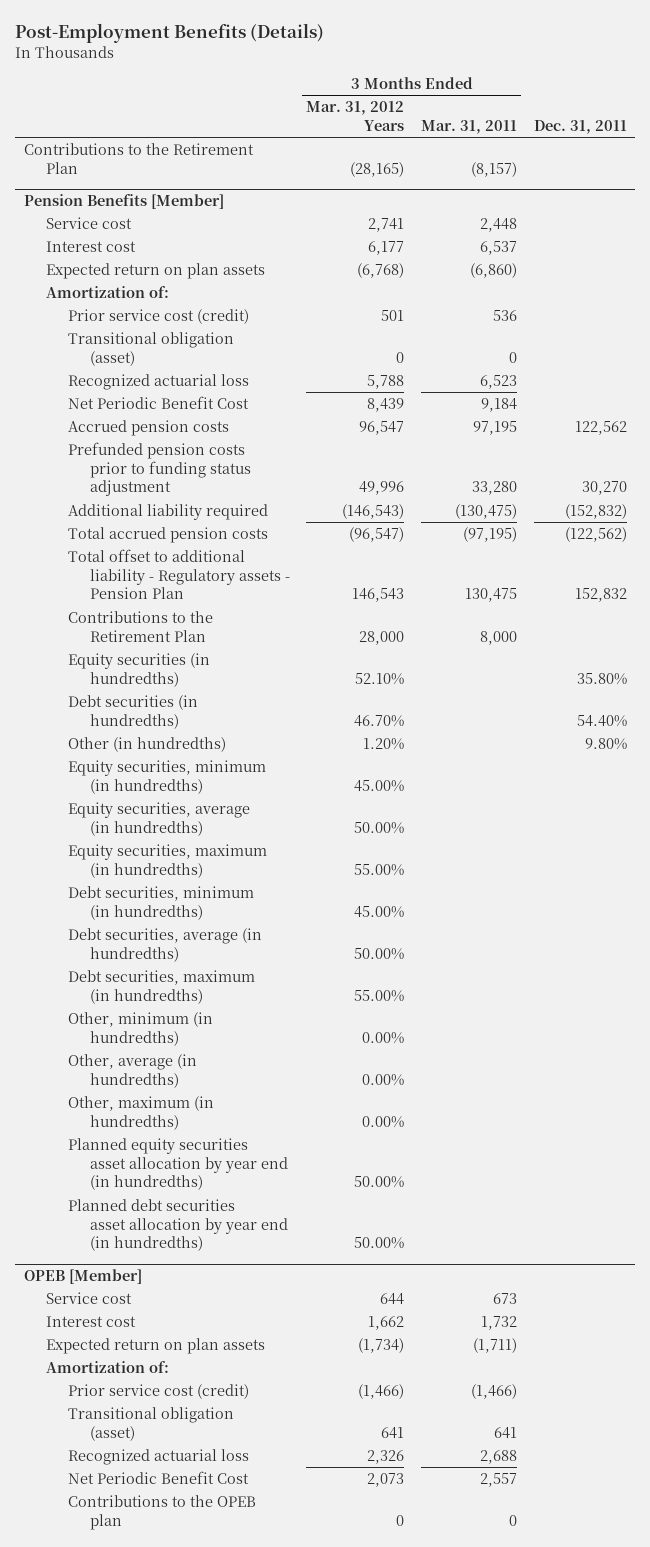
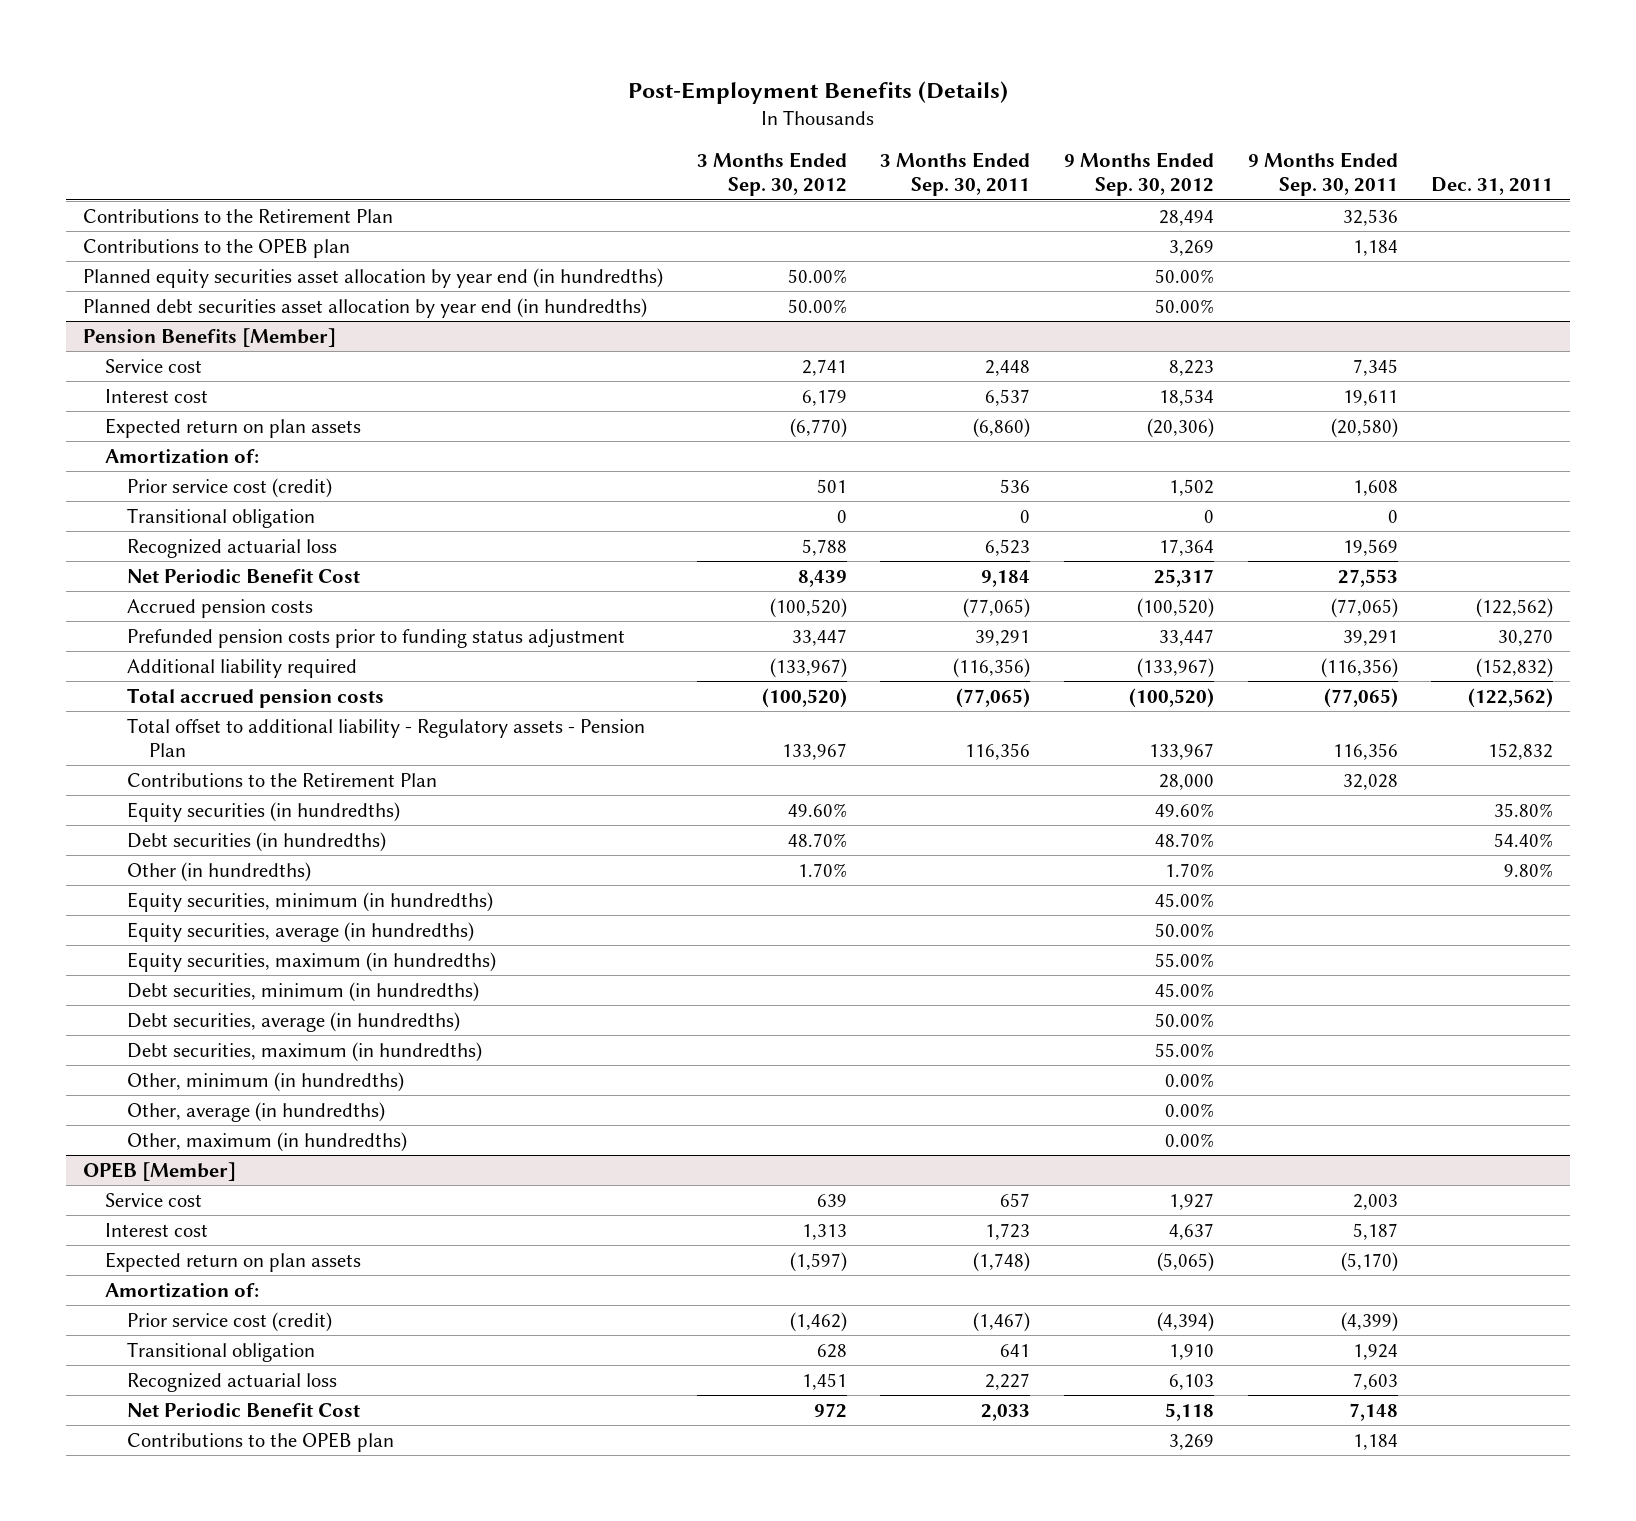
- | 3 Months Ended Mar. 31, 2012 Years | 3 Months Ended Mar. 31, 2011 | Dec. 31, 2011
+ | 3 Months Ended Sep. 30, 2012 | 3 Months Ended Sep. 30, 2011 | 9 Months Ended Sep. 30, 2012 | 9 Months Ended Sep. 30, 2011 | Dec. 31, 2011
+ Contributions to the OPEB plan | | | 3,269 | 1,184 |
+ Planned equity securities asset allocation by year end (in hundredths) | 50.00% | | 50.00% | |
+ Planned debt securities asset allocation by year end (in hundredths) | 50.00% | | 50.00% | |
@ Pension Benefits [Member]
- Transitional obligation (asset) | 0 | 0 |
+ Transitional obligation | 0 | 0 | 0 | 0 |
- Accrued pension costs | 96,547 | 97,195 | 122,562
+ Accrued pension costs | (100,520) | (77,065) | (100,520) | (77,065) | (122,562)
- Planned equity securities asset allocation by year end (in hundredths) | 50.00% | |
- Planned debt securities asset allocation by year end (in hundredths) | 50.00% | |
@ OPEB [Member]
- Transitional obligation (asset) | 641 | 641 |
+ Transitional obligation | 628 | 641 | 1,910 | 1,924 |

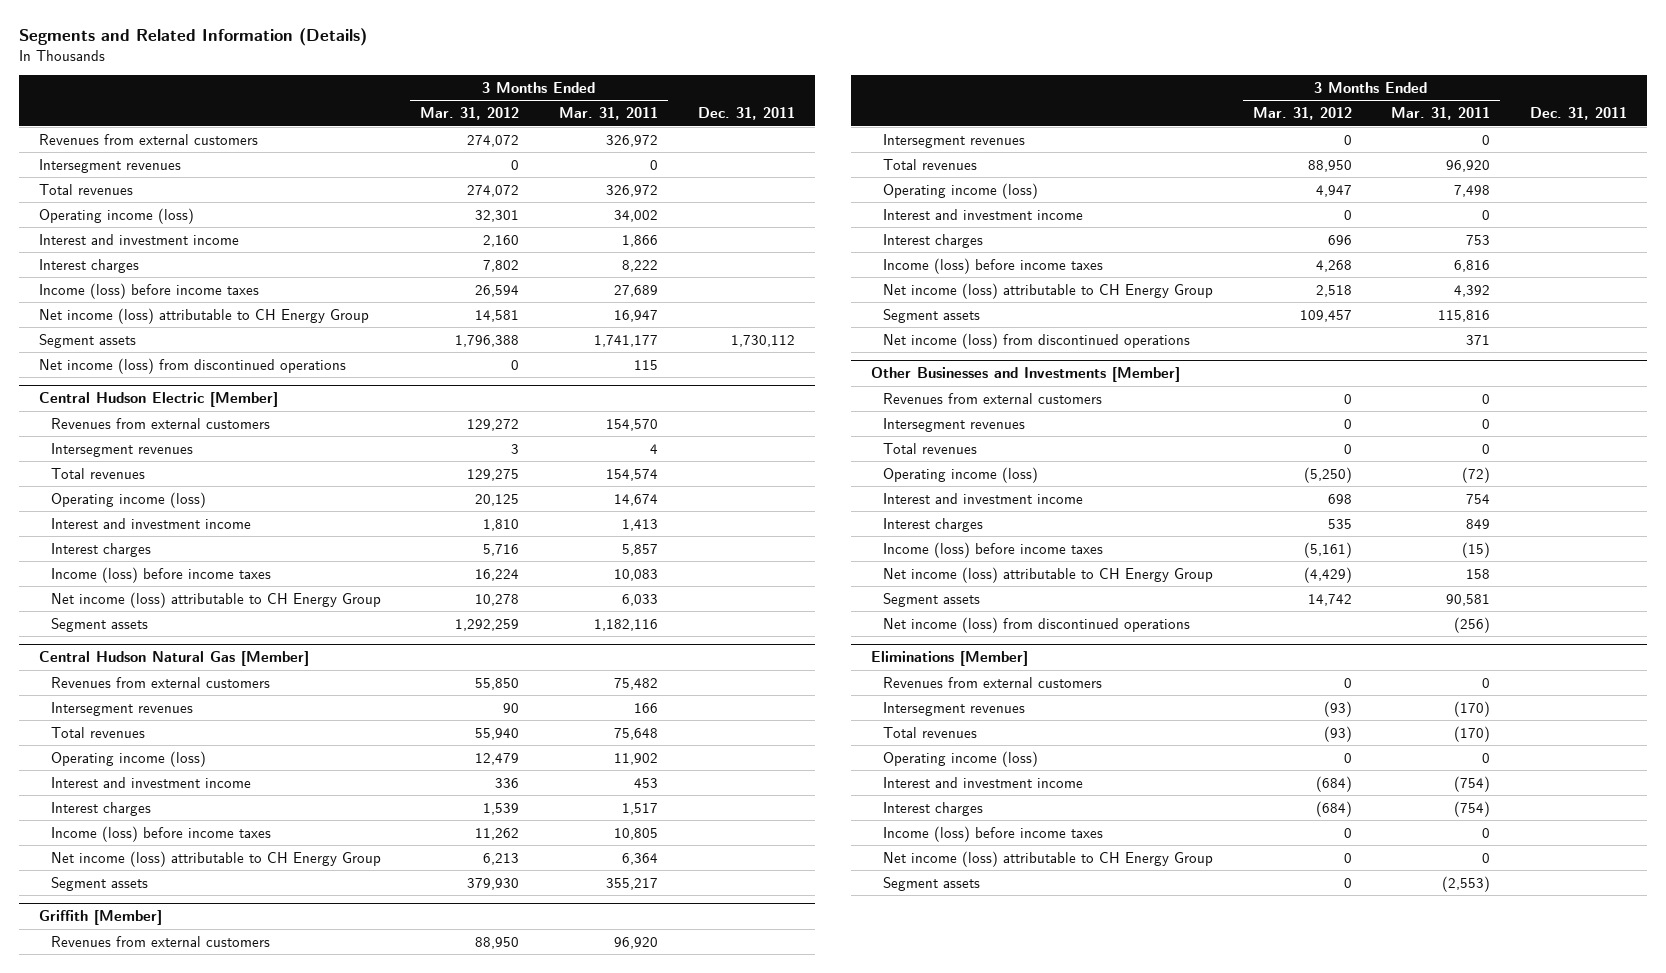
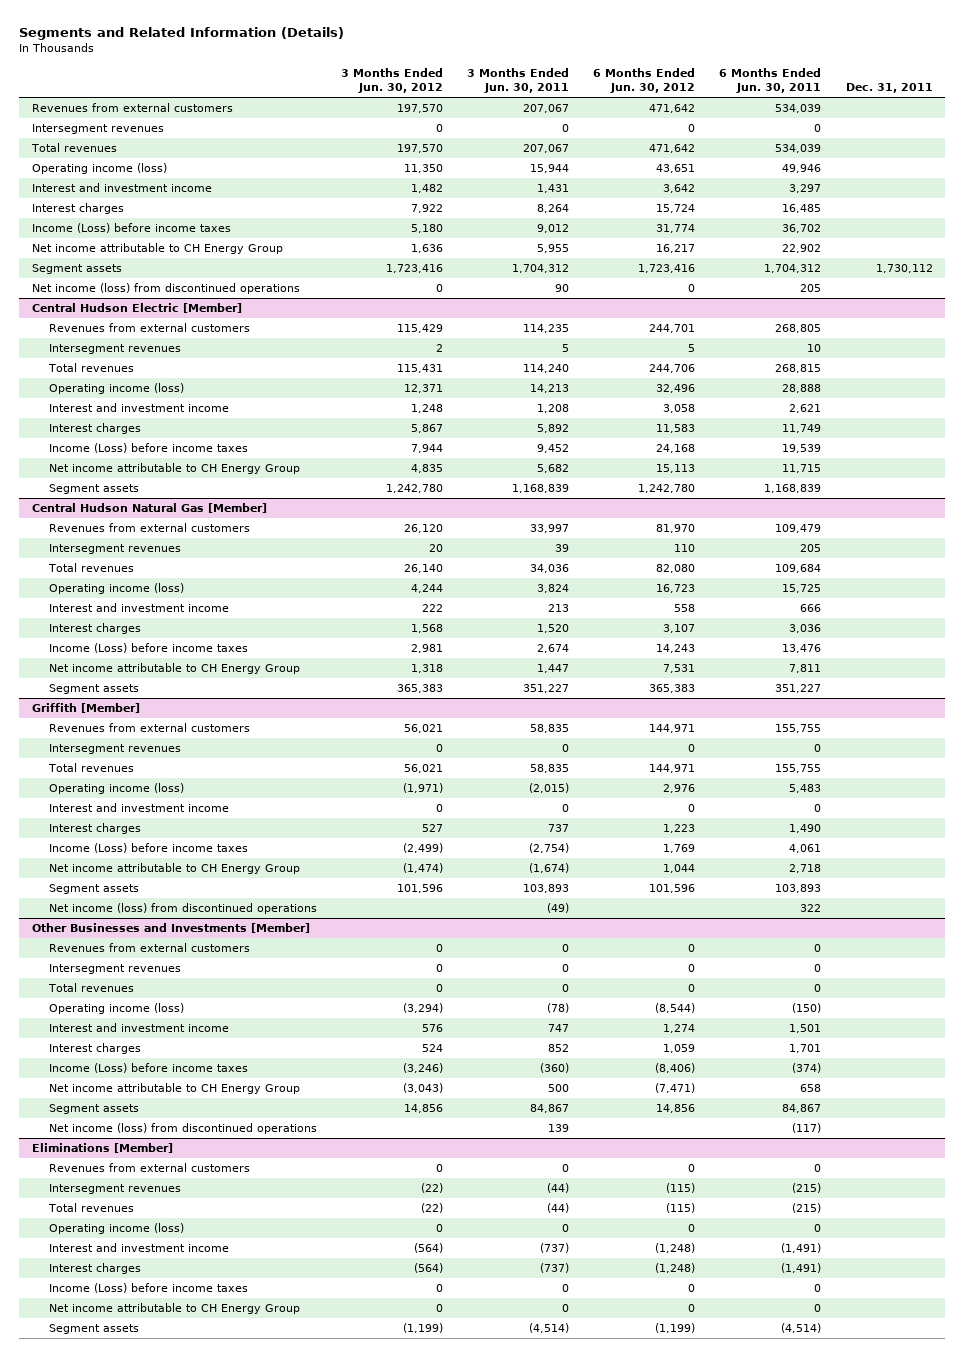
- | 3 Months Ended Mar. 31, 2012 | 3 Months Ended Mar. 31, 2011 | Dec. 31, 2011
+ | 3 Months Ended Jun. 30, 2012 | 3 Months Ended Jun. 30, 2011 | 6 Months Ended Jun. 30, 2012 | 6 Months Ended Jun. 30, 2011 | Dec. 31, 2011
- Income (loss) before income taxes | 26,594 | 27,689 |
- Net income (loss) attributable to CH Energy Group | 14,581 | 16,947 |
+ Income (Loss) before income taxes | 5,180 | 9,012 | 31,774 | 36,702 |
+ Net income attributable to CH Energy Group | 1,636 | 5,955 | 16,217 | 22,902 |
@ Central Hudson Electric [Member]
- Income (loss) before income taxes | 16,224 | 10,083 |
- Net income (loss) attributable to CH Energy Group | 10,278 | 6,033 |
+ Income (Loss) before income taxes | 7,944 | 9,452 | 24,168 | 19,539 |
+ Net income attributable to CH Energy Group | 4,835 | 5,682 | 15,113 | 11,715 |
@ Central Hudson Natural Gas [Member]
- Income (loss) before income taxes | 11,262 | 10,805 |
- Net income (loss) attributable to CH Energy Group | 6,213 | 6,364 |
+ Income (Loss) before income taxes | 2,981 | 2,674 | 14,243 | 13,476 |
+ Net income attributable to CH Energy Group | 1,318 | 1,447 | 7,531 | 7,811 |
@ Griffith [Member]
- Income (loss) before income taxes | 4,268 | 6,816 |
- Net income (loss) attributable to CH Energy Group | 2,518 | 4,392 |
+ Income (Loss) before income taxes | (2,499) | (2,754) | 1,769 | 4,061 |
+ Net income attributable to CH Energy Group | (1,474) | (1,674) | 1,044 | 2,718 |
@ Other Businesses and Investments [Member]
- Income (loss) before income taxes | (5,161) | (15) |
- Net income (loss) attributable to CH Energy Group | (4,429) | 158 |
+ Income (Loss) before income taxes | (3,246) | (360) | (8,406) | (374) |
+ Net income attributable to CH Energy Group | (3,043) | 500 | (7,471) | 658 |
@ Eliminations [Member]
- Income (loss) before income taxes | 0 | 0 |
- Net income (loss) attributable to CH Energy Group | 0 | 0 |
+ Income (Loss) before income taxes | 0 | 0 | 0 | 0 |
+ Net income attributable to CH Energy Group | 0 | 0 | 0 | 0 |

